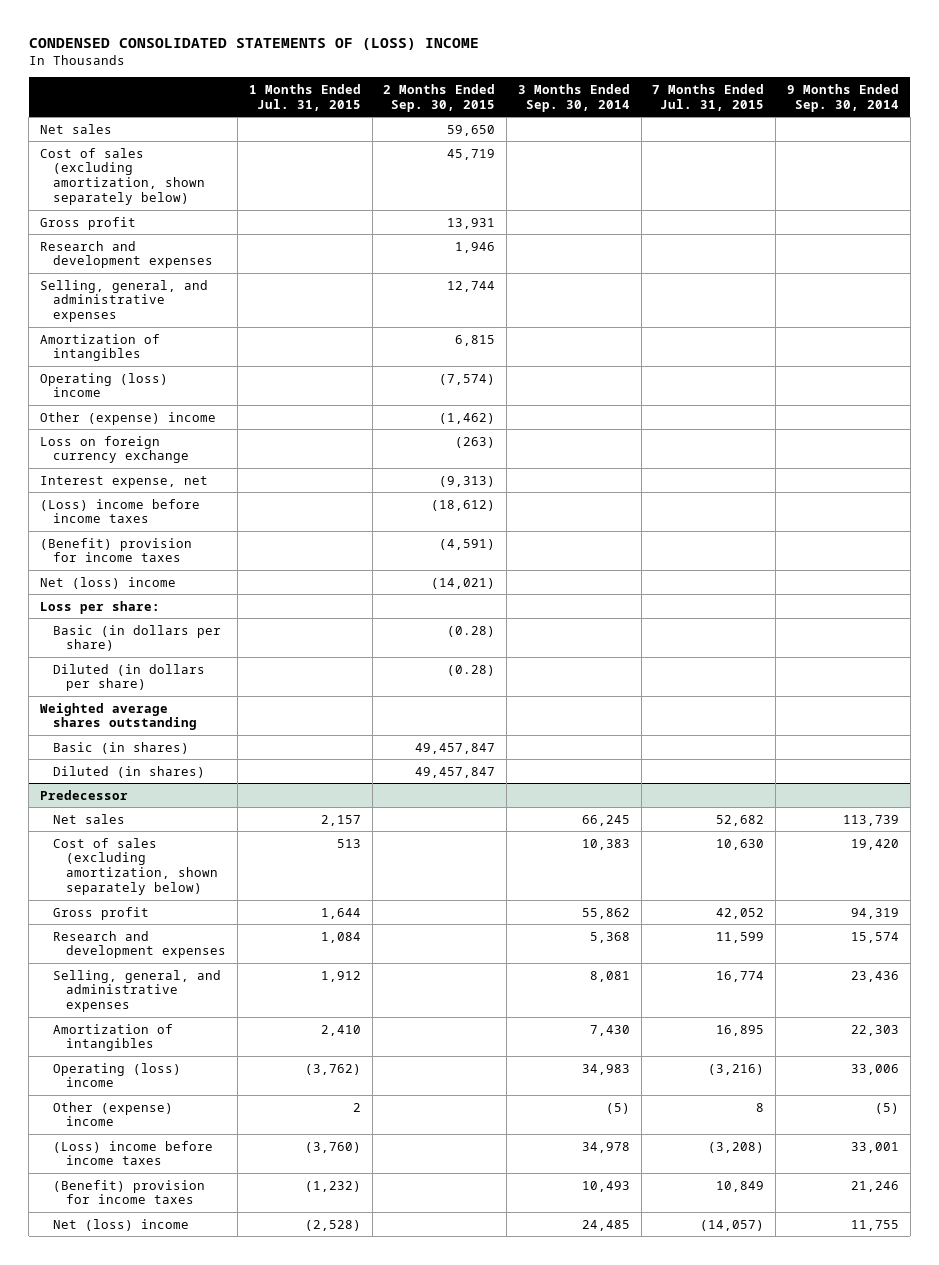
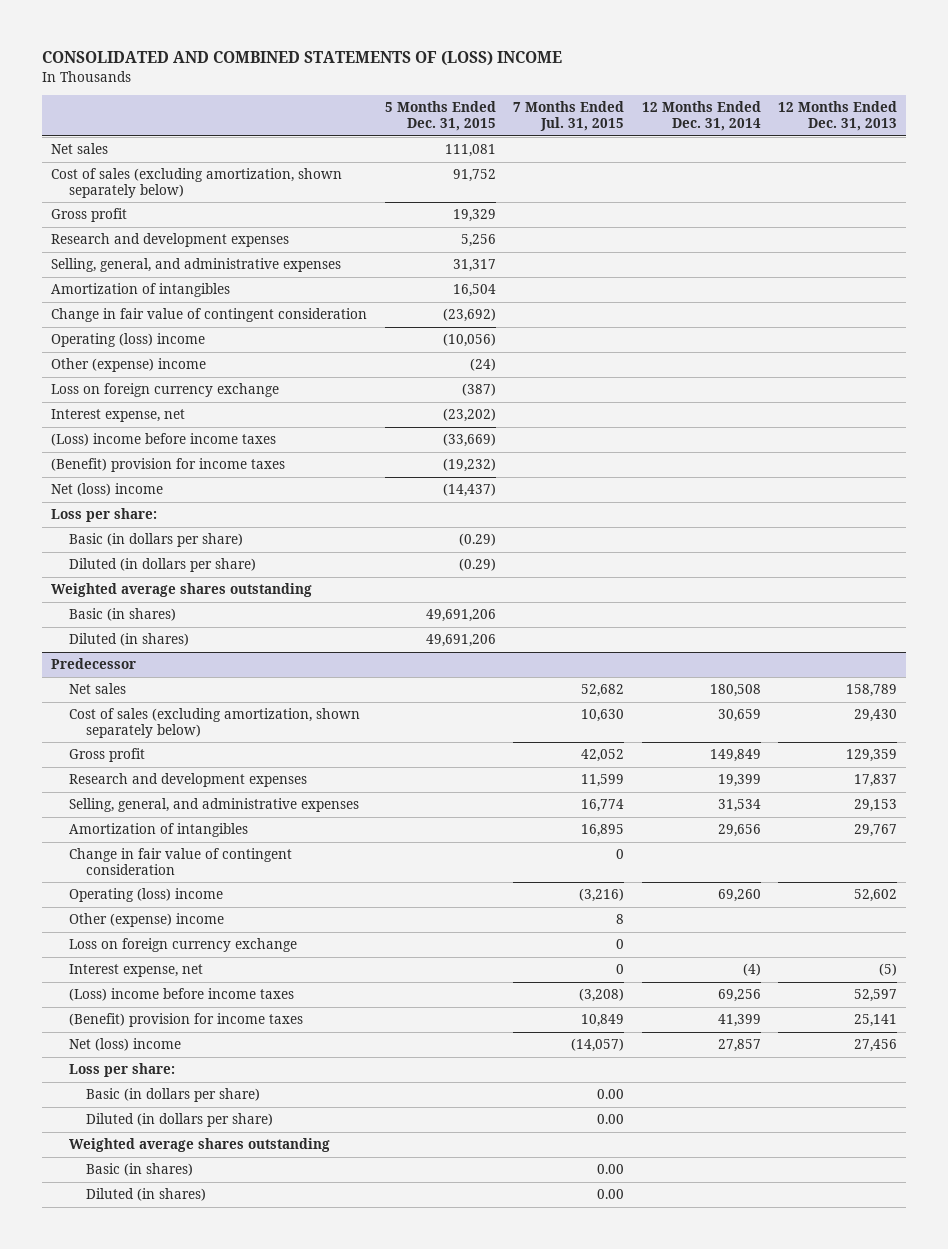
- CONDENSED CONSOLIDATED STATEMENTS OF (LOSS) INCOME
+ CONSOLIDATED AND COMBINED STATEMENTS OF (LOSS) INCOME
- | 1 Months Ended Jul. 31, 2015 | 2 Months Ended Sep. 30, 2015 | 3 Months Ended Sep. 30, 2014 | 7 Months Ended Jul. 31, 2015 | 9 Months Ended Sep. 30, 2014
+ | 5 Months Ended Dec. 31, 2015 | 7 Months Ended Jul. 31, 2015 | 12 Months Ended Dec. 31, 2014 | 12 Months Ended Dec. 31, 2013
+ Change in fair value of contingent consideration | (23,692) | | |
@ Predecessor
+ Change in fair value of contingent consideration | | 0 | |
+ Loss on foreign currency exchange | | 0 | |
+ Interest expense, net | | 0 | (4) | (5)
+ Loss per share:
+ Basic (in dollars per share) | | 0.00 | |
+ Diluted (in dollars per share) | | 0.00 | |
+ Weighted average shares outstanding
+ Basic (in shares) | | 0.00 | |
+ Diluted (in shares) | | 0.00 | |

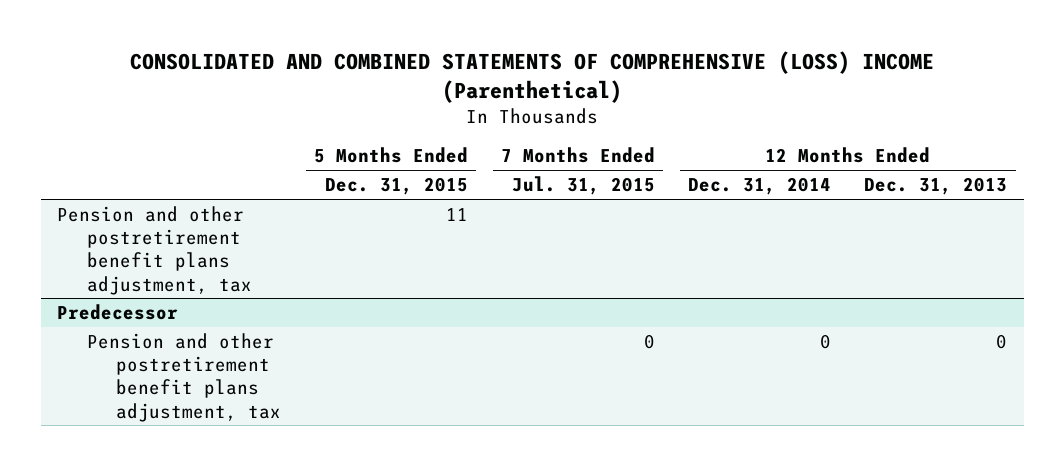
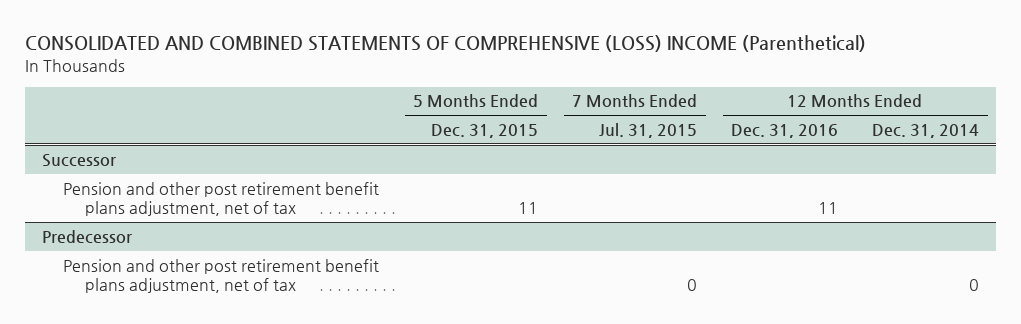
- | 5 Months Ended Dec. 31, 2015 | 7 Months Ended Jul. 31, 2015 | 12 Months Ended Dec. 31, 2014 | 12 Months Ended Dec. 31, 2013
+ | 5 Months Ended Dec. 31, 2015 | 7 Months Ended Jul. 31, 2015 | 12 Months Ended Dec. 31, 2016 | 12 Months Ended Dec. 31, 2014
- Pension and other postretirement benefit plans adjustment, tax | 11 | | |
+ Successor
+ Pension and other post retirement benefit plans adjustment, net of tax | 11 | | 11 |
@ Predecessor
- Pension and other postretirement benefit plans adjustment, tax | | 0 | 0 | 0
+ Pension and other post retirement benefit plans adjustment, net of tax | | 0 | | 0

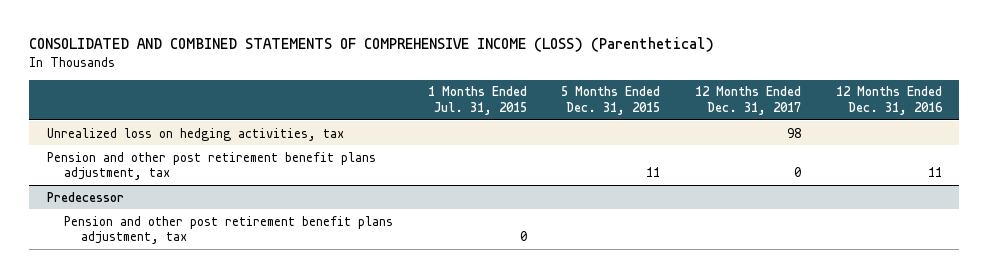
- CONSOLIDATED AND COMBINED STATEMENTS OF COMPREHENSIVE (LOSS) INCOME (Parenthetical)
+ CONSOLIDATED AND COMBINED STATEMENTS OF COMPREHENSIVE INCOME (LOSS) (Parenthetical)
- | 5 Months Ended Dec. 31, 2015 | 7 Months Ended Jul. 31, 2015 | 12 Months Ended Dec. 31, 2016 | 12 Months Ended Dec. 31, 2014
+ | 1 Months Ended Jul. 31, 2015 | 5 Months Ended Dec. 31, 2015 | 12 Months Ended Dec. 31, 2017 | 12 Months Ended Dec. 31, 2016
- Successor
- Pension and other post retirement benefit plans adjustment, net of tax | 11 | | 11 |
+ Unrealized loss on hedging activities, tax | | | 98 |
+ Pension and other post retirement benefit plans adjustment, tax | | 11 | 0 | 11
@ Predecessor
- Pension and other post retirement benefit plans adjustment, net of tax | | 0 | | 0
+ Pension and other post retirement benefit plans adjustment, tax | 0 | | |

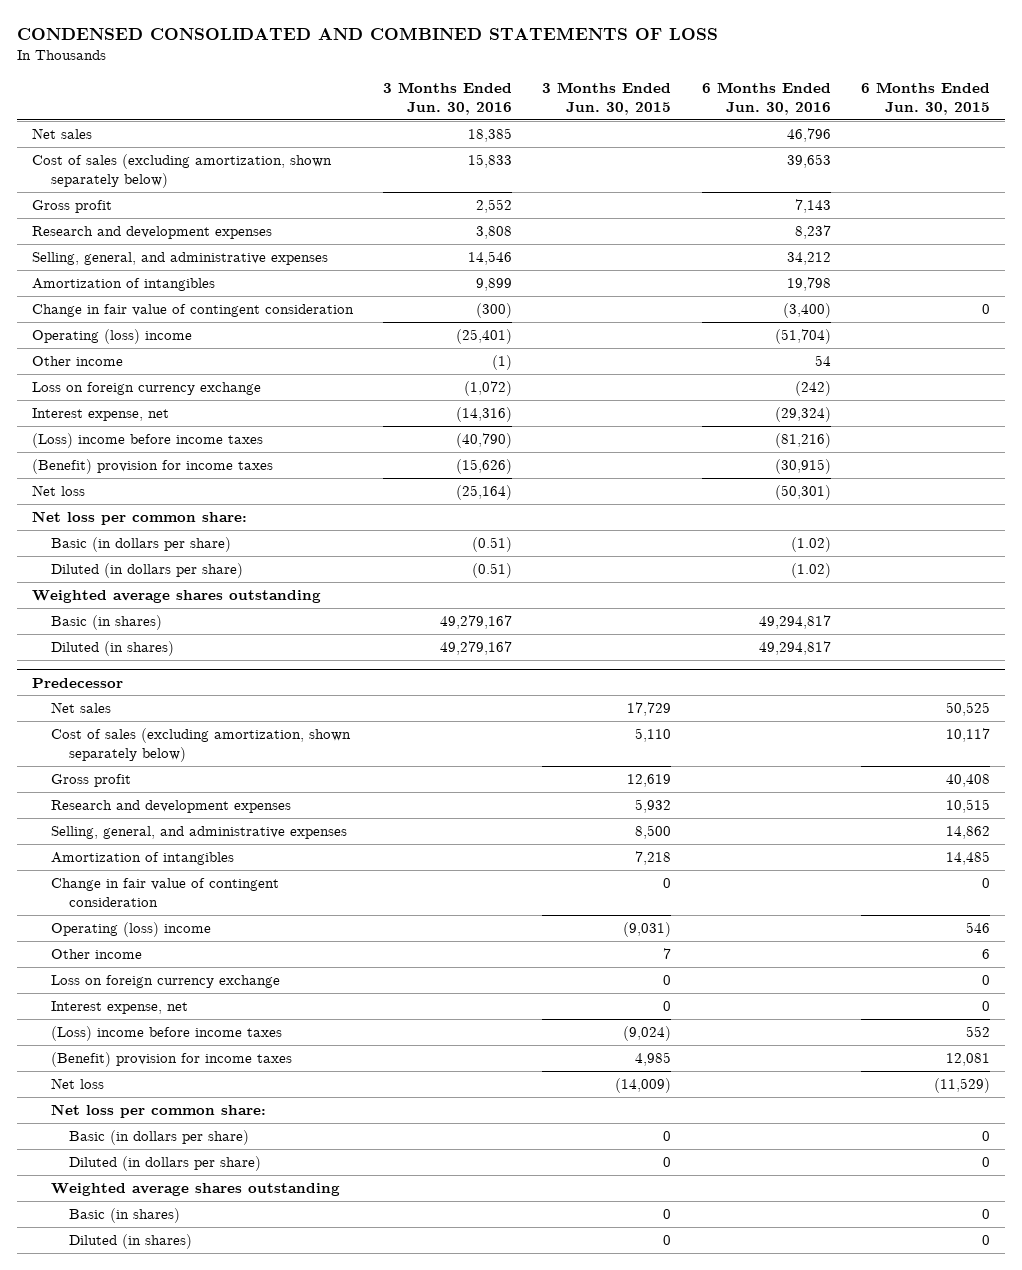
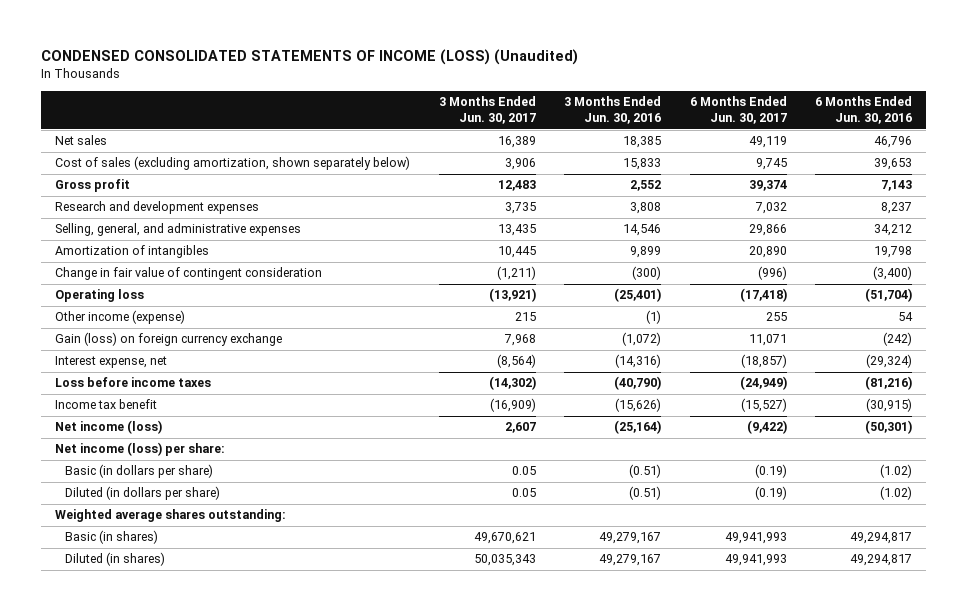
- CONDENSED CONSOLIDATED AND COMBINED STATEMENTS OF LOSS
+ CONDENSED CONSOLIDATED STATEMENTS OF INCOME (LOSS) (Unaudited)
- | 3 Months Ended Jun. 30, 2016 | 3 Months Ended Jun. 30, 2015 | 6 Months Ended Jun. 30, 2016 | 6 Months Ended Jun. 30, 2015
+ | 3 Months Ended Jun. 30, 2017 | 3 Months Ended Jun. 30, 2016 | 6 Months Ended Jun. 30, 2017 | 6 Months Ended Jun. 30, 2016
- Operating (loss) income | (25,401) | | (51,704) |
- Other income | (1) | | 54 |
- Loss on foreign currency exchange | (1,072) | | (242) |
+ Operating loss | (13,921) | (25,401) | (17,418) | (51,704)
+ Other income (expense) | 215 | (1) | 255 | 54
+ Gain (loss) on foreign currency exchange | 7,968 | (1,072) | 11,071 | (242)
- (Loss) income before income taxes | (40,790) | | (81,216) |
- (Benefit) provision for income taxes | (15,626) | | (30,915) |
- Net loss | (25,164) | | (50,301) |
- Net loss per common share:
+ Loss before income taxes | (14,302) | (40,790) | (24,949) | (81,216)
+ Income tax benefit | (16,909) | (15,626) | (15,527) | (30,915)
+ Net income (loss) | 2,607 | (25,164) | (9,422) | (50,301)
+ Net income (loss) per share:
- Weighted average shares outstanding
+ Weighted average shares outstanding:
- Predecessor
- Net sales | | 17,729 | | 50,525
- Cost of sales (excluding amortization, shown separately below) | | 5,110 | | 10,117
- Gross profit | | 12,619 | | 40,408
- Research and development expenses | | 5,932 | | 10,515
- Selling, general, and administrative expenses | | 8,500 | | 14,862
- Amortization of intangibles | | 7,218 | | 14,485
- Change in fair value of contingent consideration | | 0 | | 0
- Operating (loss) income | | (9,031) | | 546
- Other income | | 7 | | 6
- Loss on foreign currency exchange | | 0 | | 0
- Interest expense, net | | 0 | | 0
- (Loss) income before income taxes | | (9,024) | | 552
- (Benefit) provision for income taxes | | 4,985 | | 12,081
- Net loss | | (14,009) | | (11,529)
- Net loss per common share:
- Basic (in dollars per share) | | 0 | | 0
- Diluted (in dollars per share) | | 0 | | 0
- Weighted average shares outstanding
- Basic (in shares) | | 0 | | 0
- Diluted (in shares) | | 0 | | 0

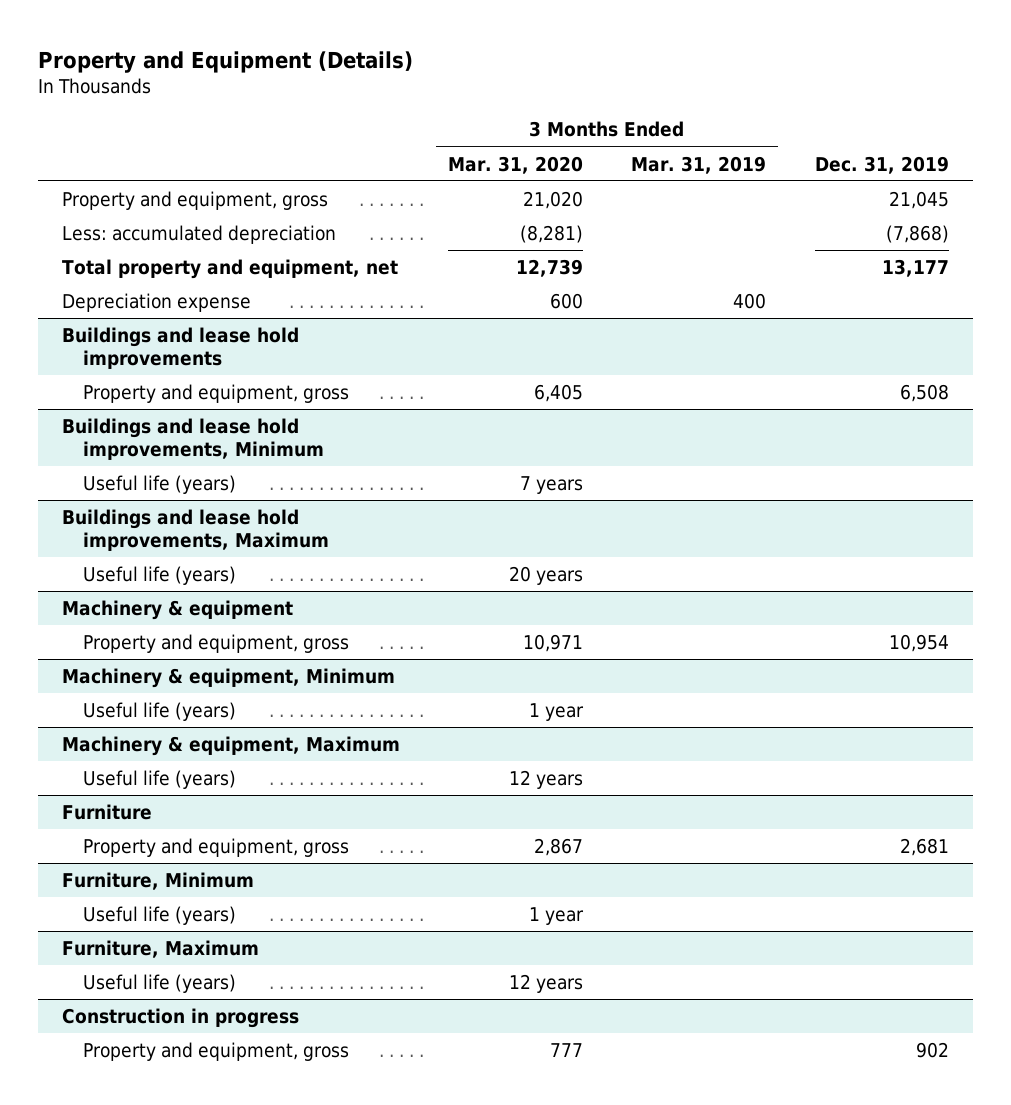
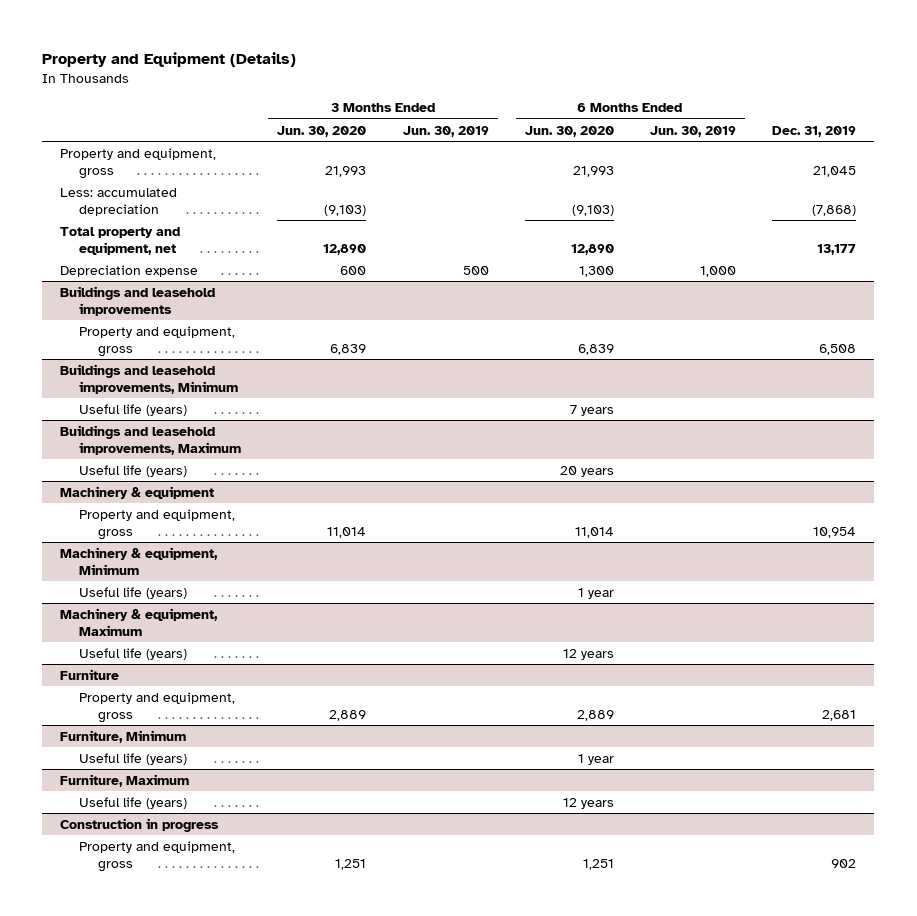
- | 3 Months Ended Mar. 31, 2020 | 3 Months Ended Mar. 31, 2019 | Dec. 31, 2019
+ | 3 Months Ended Jun. 30, 2020 | 3 Months Ended Jun. 30, 2019 | 6 Months Ended Jun. 30, 2020 | 6 Months Ended Jun. 30, 2019 | Dec. 31, 2019
- Buildings and lease hold improvements
+ Buildings and leasehold improvements
- Buildings and lease hold improvements, Minimum
+ Buildings and leasehold improvements, Minimum
- Buildings and lease hold improvements, Maximum
+ Buildings and leasehold improvements, Maximum

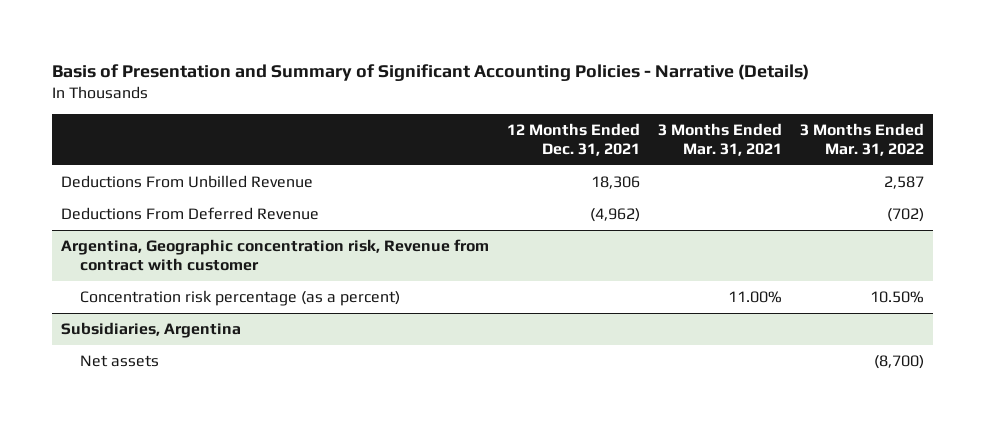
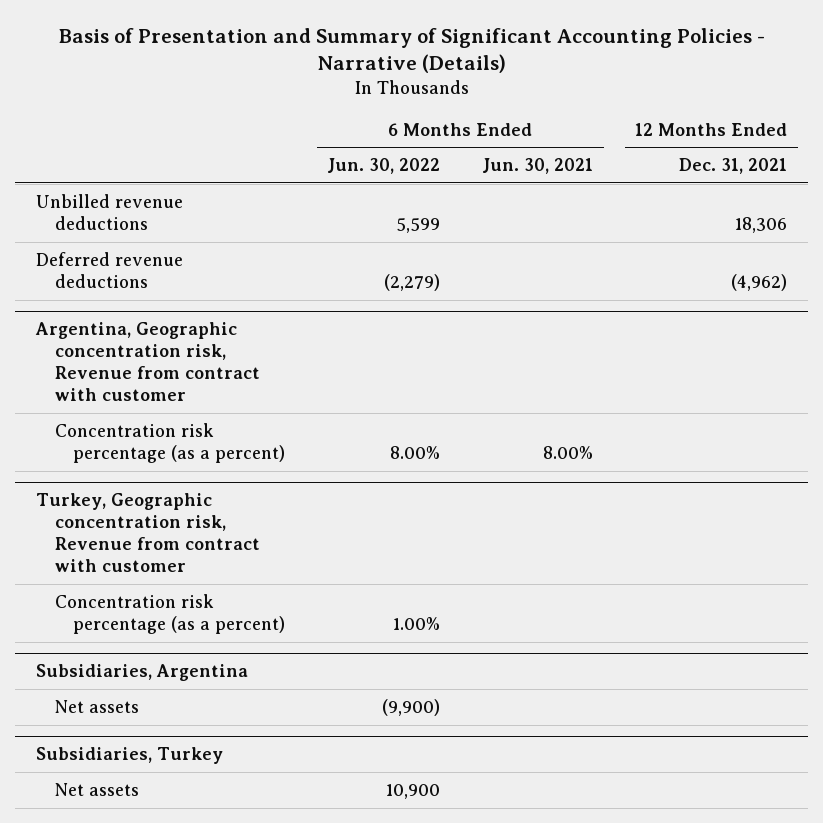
- | 12 Months Ended Dec. 31, 2021 | 3 Months Ended Mar. 31, 2021 | 3 Months Ended Mar. 31, 2022
+ | 6 Months Ended Jun. 30, 2022 | 6 Months Ended Jun. 30, 2021 | 12 Months Ended Dec. 31, 2021
- Deductions From Unbilled Revenue | 18,306 | | 2,587
- Deductions From Deferred Revenue | (4,962) | | (702)
+ Unbilled revenue deductions | 5,599 | | 18,306
+ Deferred revenue deductions | (2,279) | | (4,962)
+ Turkey, Geographic concentration risk, Revenue from contract with customer
+ Concentration risk percentage (as a percent) | 1.00% | |
+ Subsidiaries, Turkey
+ Net assets | 10,900 | |

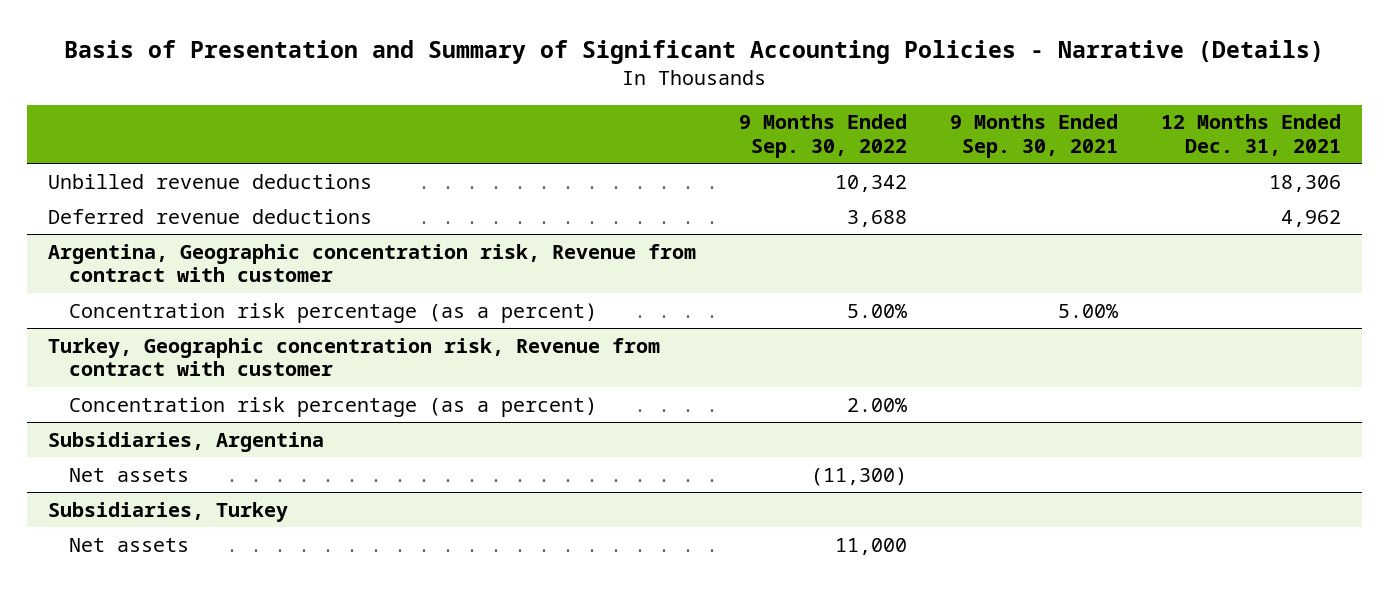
- | 6 Months Ended Jun. 30, 2022 | 6 Months Ended Jun. 30, 2021 | 12 Months Ended Dec. 31, 2021
+ | 9 Months Ended Sep. 30, 2022 | 9 Months Ended Sep. 30, 2021 | 12 Months Ended Dec. 31, 2021
- Deferred revenue deductions | (2,279) | | (4,962)
+ Deferred revenue deductions | 3,688 | | 4,962

